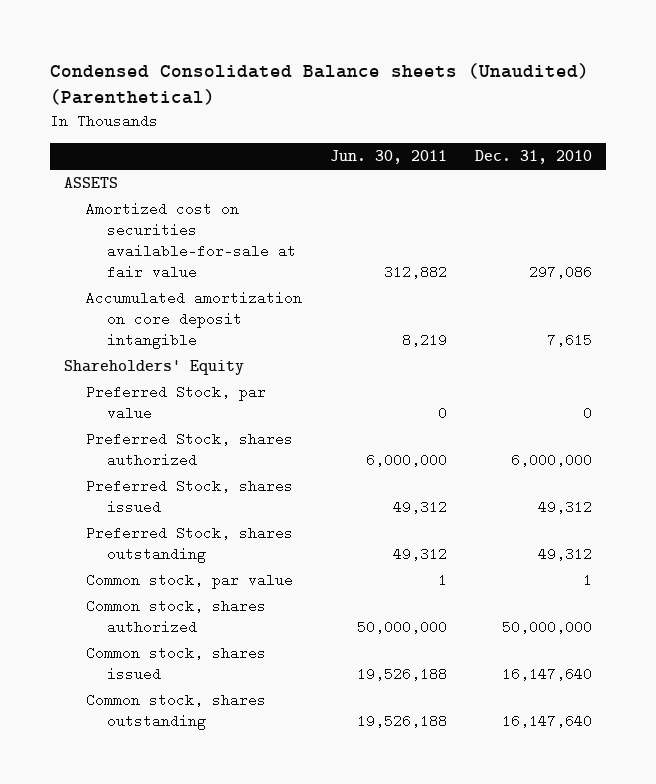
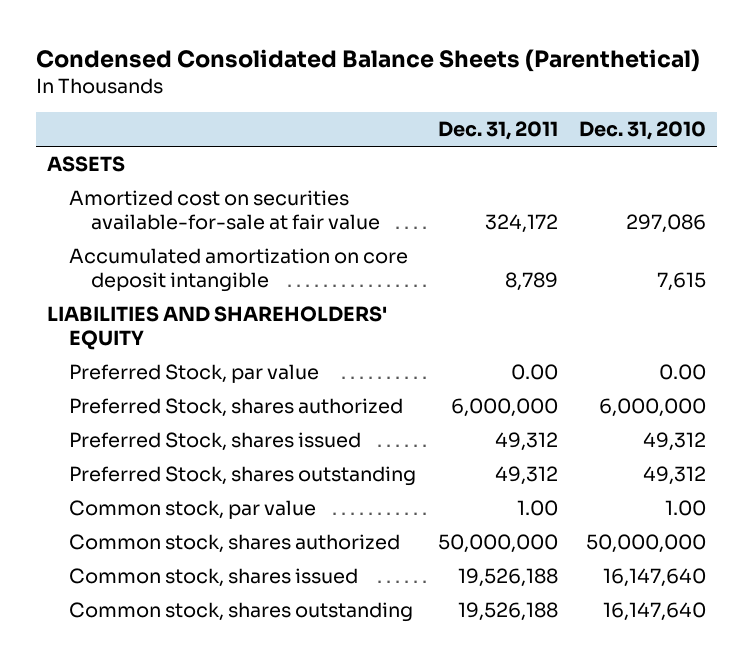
- Condensed Consolidated Balance sheets (Unaudited) (Parenthetical)
+ Condensed Consolidated Balance Sheets (Parenthetical)
- | Jun. 30, 2011 | Dec. 31, 2010
+ | Dec. 31, 2011 | Dec. 31, 2010
- Shareholders' Equity
- Preferred Stock, par value | 0 | 0
+ LIABILITIES AND SHAREHOLDERS' EQUITY
+ Preferred Stock, par value | 0.00 | 0.00
- Common stock, par value | 1 | 1
+ Common stock, par value | 1.00 | 1.00

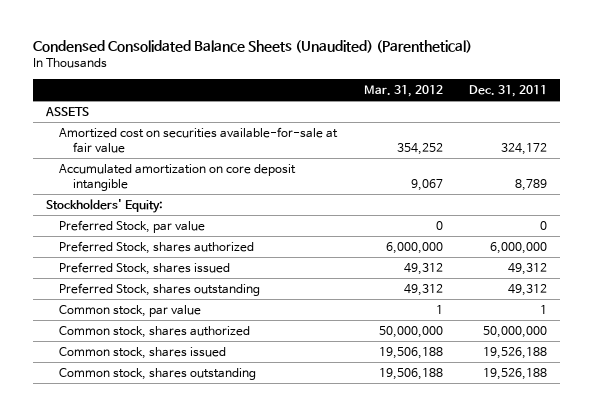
- Condensed Consolidated Balance Sheets (Parenthetical)
+ Condensed Consolidated Balance Sheets (Unaudited) (Parenthetical)
- | Dec. 31, 2011 | Dec. 31, 2010
+ | Mar. 31, 2012 | Dec. 31, 2011
- LIABILITIES AND SHAREHOLDERS' EQUITY
- Preferred Stock, par value | 0.00 | 0.00
+ Stockholders' Equity:
+ Preferred Stock, par value | 0 | 0
- Common stock, par value | 1.00 | 1.00
+ Common stock, par value | 1 | 1

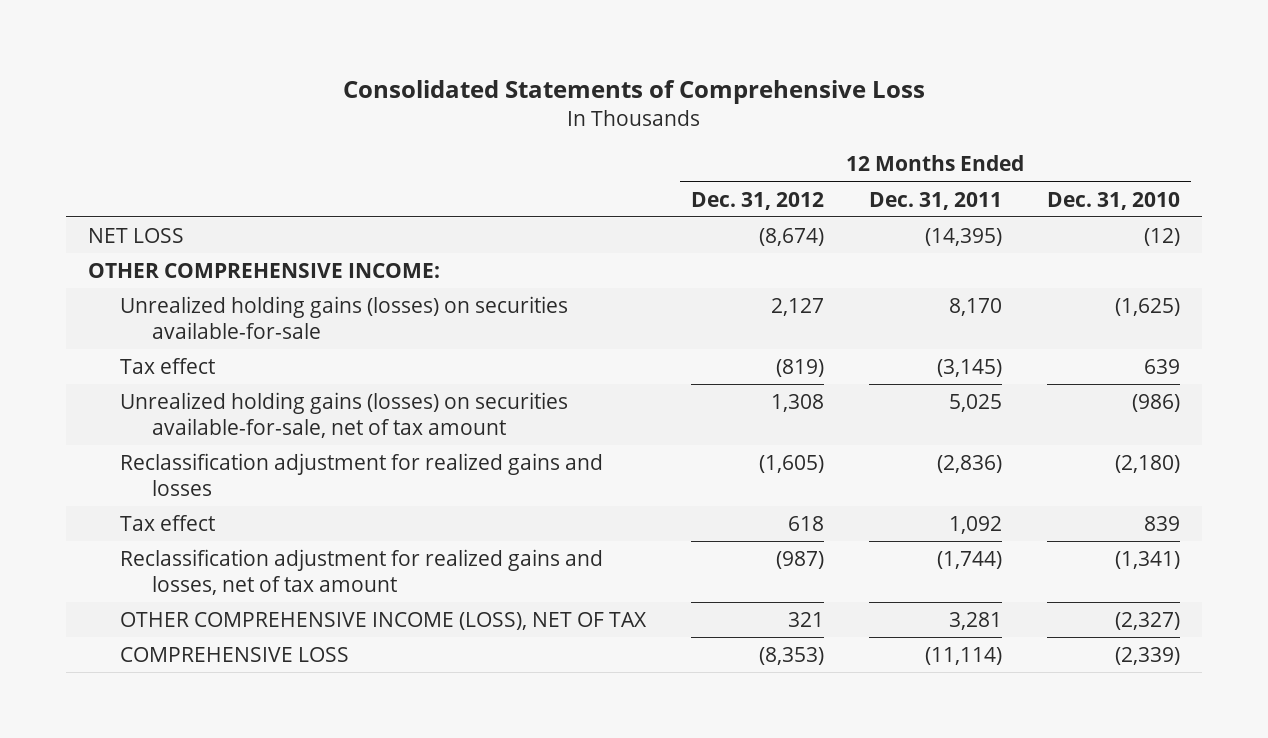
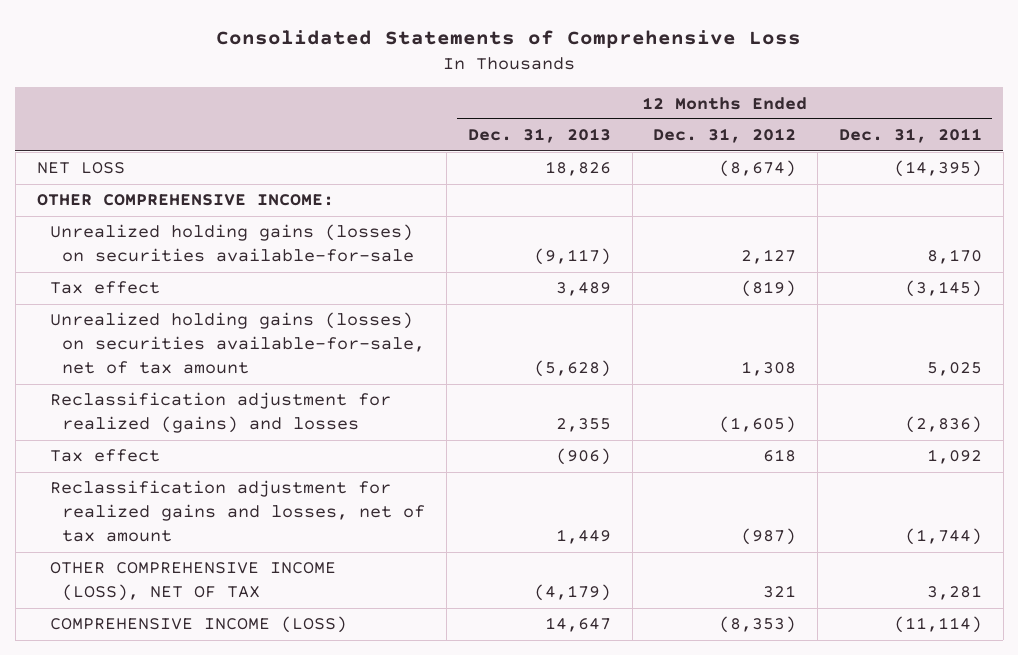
- | 12 Months Ended Dec. 31, 2012 | 12 Months Ended Dec. 31, 2011 | 12 Months Ended Dec. 31, 2010
+ | 12 Months Ended Dec. 31, 2013 | 12 Months Ended Dec. 31, 2012 | 12 Months Ended Dec. 31, 2011
- Reclassification adjustment for realized gains and losses | (1,605) | (2,836) | (2,180)
+ Reclassification adjustment for realized (gains) and losses | 2,355 | (1,605) | (2,836)
- COMPREHENSIVE LOSS | (8,353) | (11,114) | (2,339)
+ COMPREHENSIVE INCOME (LOSS) | 14,647 | (8,353) | (11,114)

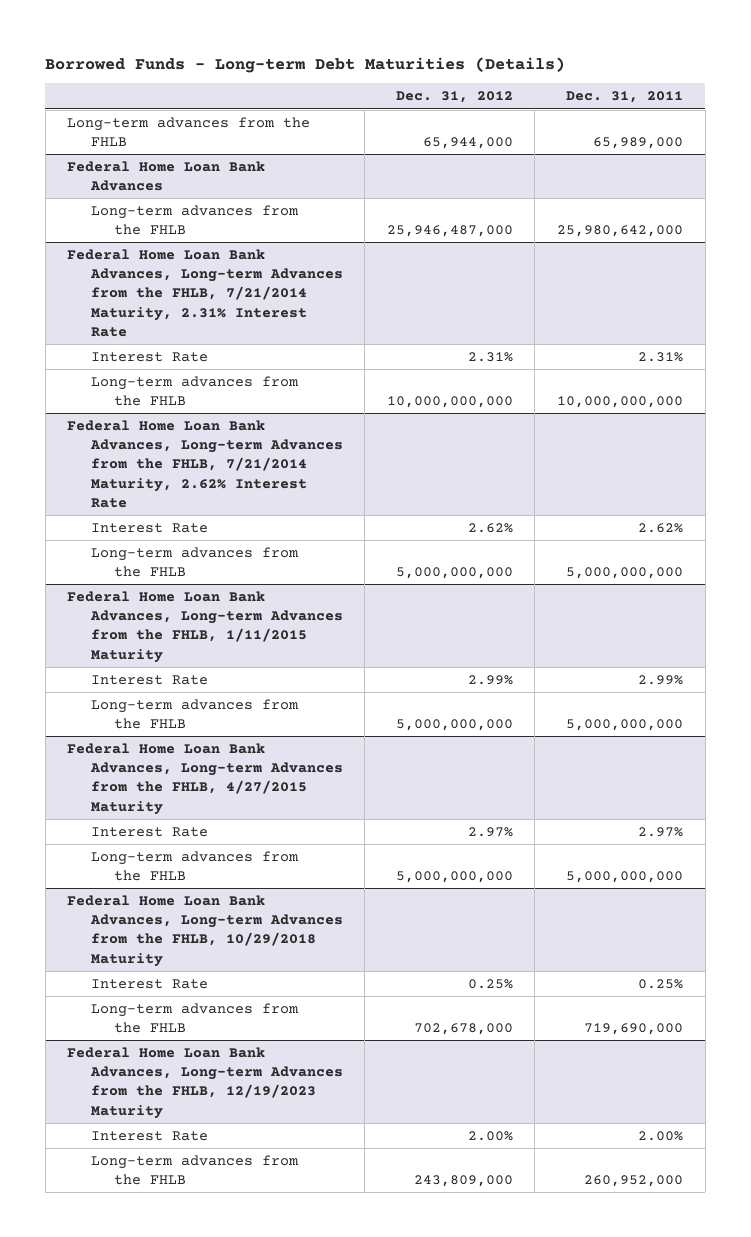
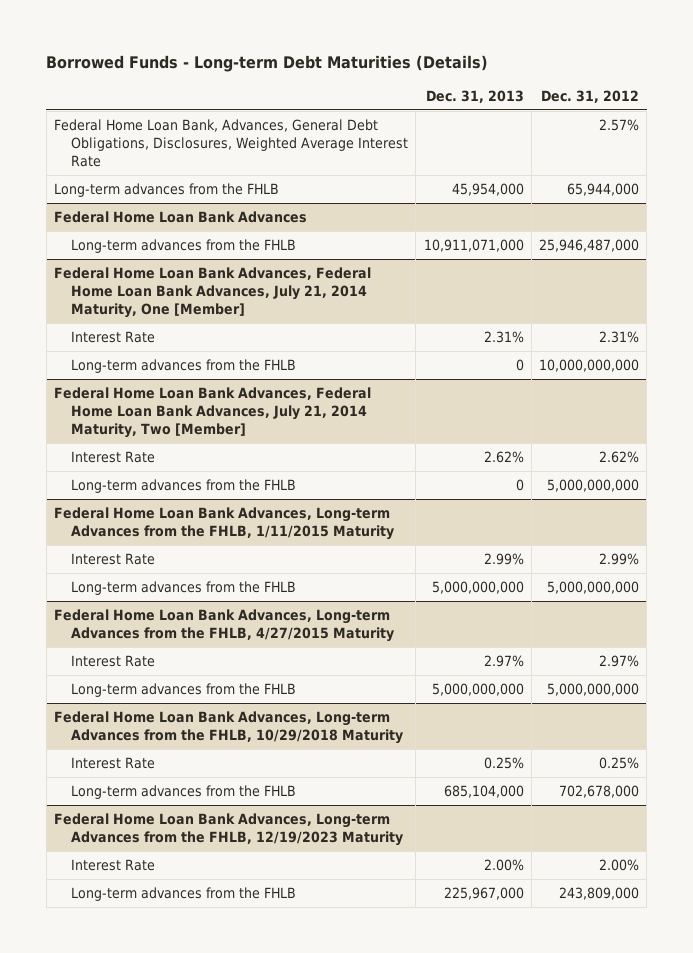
- | Dec. 31, 2012 | Dec. 31, 2011
+ | Dec. 31, 2013 | Dec. 31, 2012
+ Federal Home Loan Bank, Advances, General Debt Obligations, Disclosures, Weighted Average Interest Rate | | 2.57%
- Federal Home Loan Bank Advances, Long-term Advances from the FHLB, 7/21/2014 Maturity, 2.31% Interest Rate
+ Federal Home Loan Bank Advances, Federal Home Loan Bank Advances, July 21, 2014 Maturity, One [Member]
- Federal Home Loan Bank Advances, Long-term Advances from the FHLB, 7/21/2014 Maturity, 2.62% Interest Rate
+ Federal Home Loan Bank Advances, Federal Home Loan Bank Advances, July 21, 2014 Maturity, Two [Member]

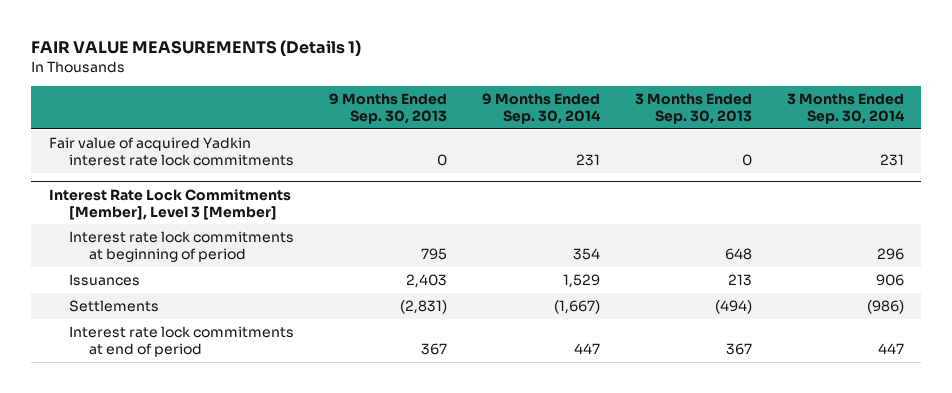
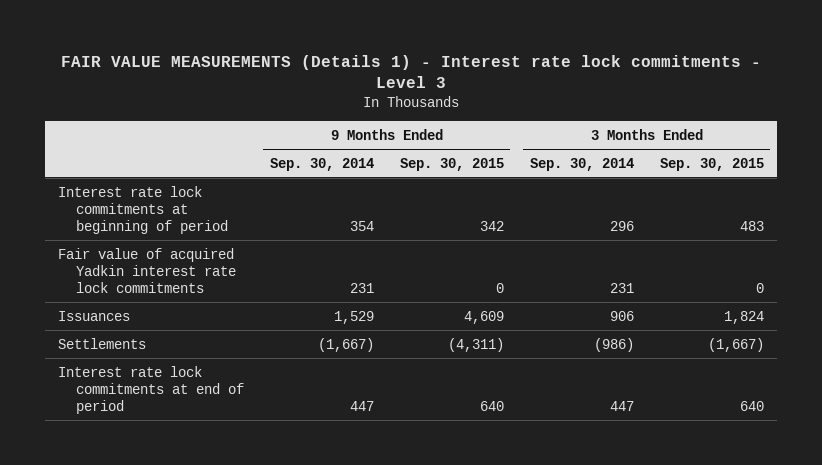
- FAIR VALUE MEASUREMENTS (Details 1)
+ FAIR VALUE MEASUREMENTS (Details 1) - Interest rate lock commitments - Level 3
- | 9 Months Ended Sep. 30, 2013 | 9 Months Ended Sep. 30, 2014 | 3 Months Ended Sep. 30, 2013 | 3 Months Ended Sep. 30, 2014
+ | 9 Months Ended Sep. 30, 2014 | 9 Months Ended Sep. 30, 2015 | 3 Months Ended Sep. 30, 2014 | 3 Months Ended Sep. 30, 2015
- Interest Rate Lock Commitments [Member], Level 3 [Member]
moved down: Fair value of acquired Yadkin interest rate lock commitments | 231 | 0 | 231 | 0

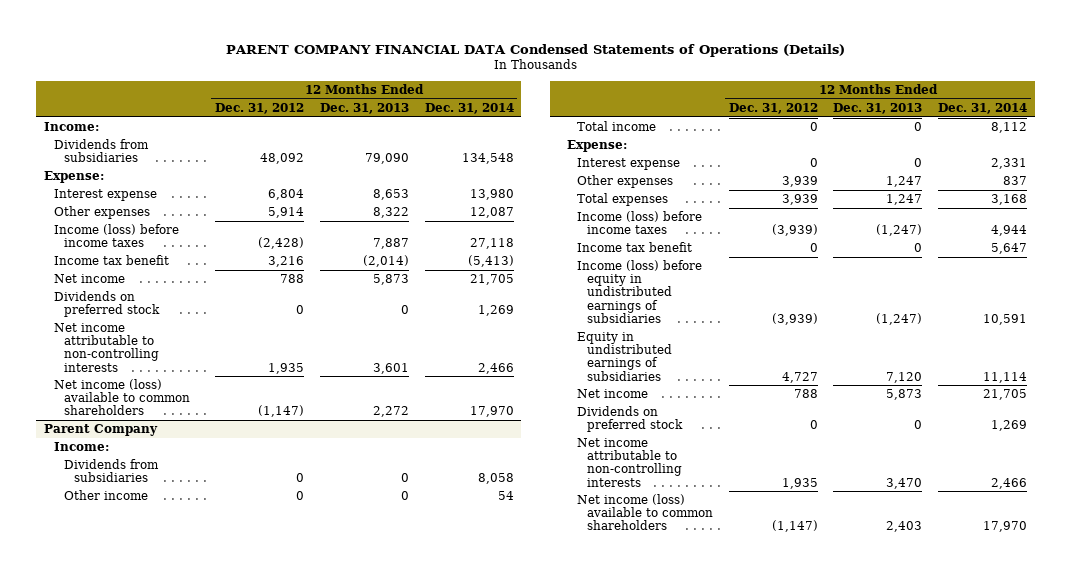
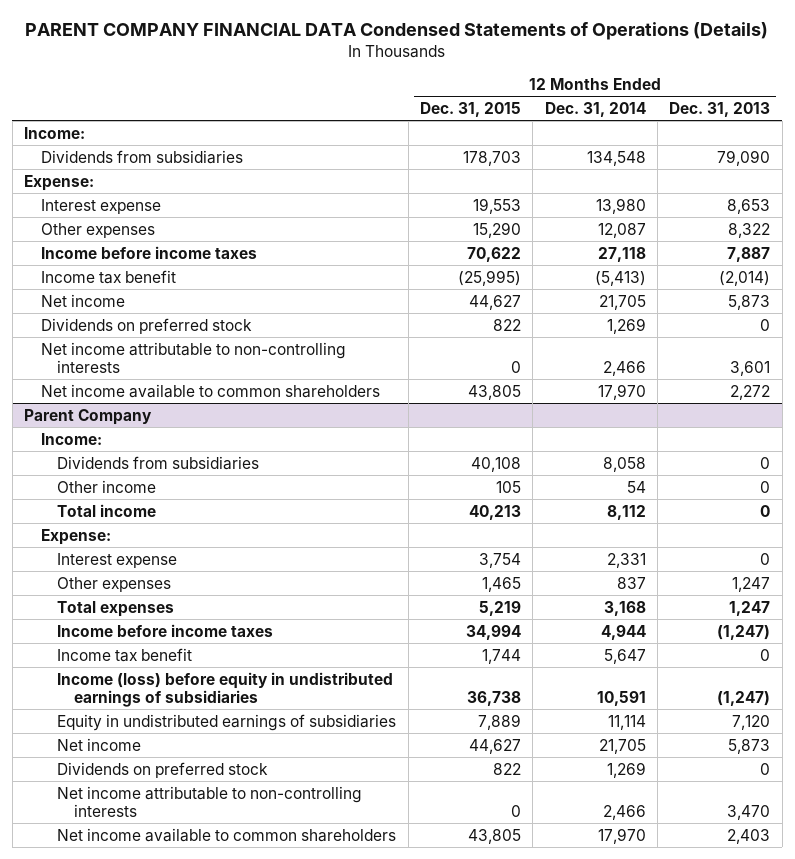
- | 12 Months Ended Dec. 31, 2012 | 12 Months Ended Dec. 31, 2013 | 12 Months Ended Dec. 31, 2014
+ | 12 Months Ended Dec. 31, 2015 | 12 Months Ended Dec. 31, 2014 | 12 Months Ended Dec. 31, 2013
- Income (loss) before income taxes | (2,428) | 7,887 | 27,118
+ Income before income taxes | 70,622 | 27,118 | 7,887
- Net income (loss) available to common shareholders | (1,147) | 2,272 | 17,970
+ Net income available to common shareholders | 43,805 | 17,970 | 2,272
@ Parent Company
- Income (loss) before income taxes | (3,939) | (1,247) | 4,944
+ Income before income taxes | 34,994 | 4,944 | (1,247)
- Net income (loss) available to common shareholders | (1,147) | 2,403 | 17,970
+ Net income available to common shareholders | 43,805 | 17,970 | 2,403

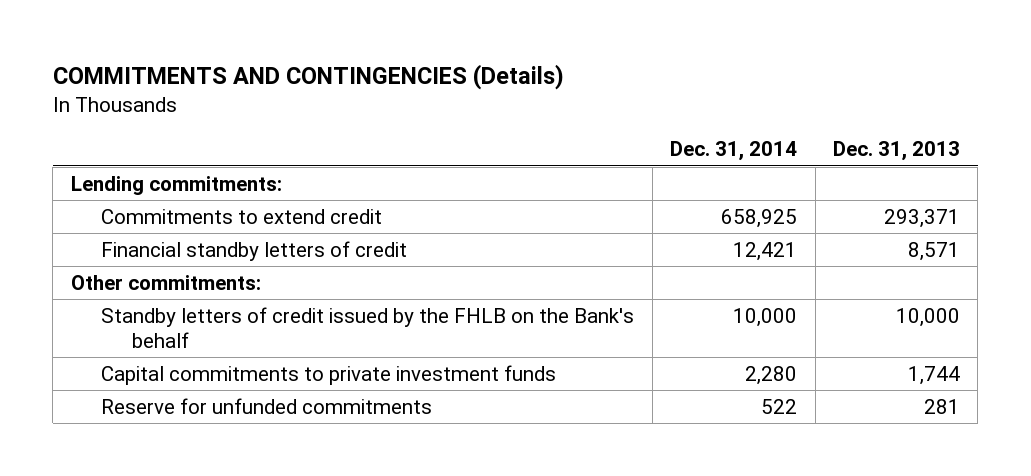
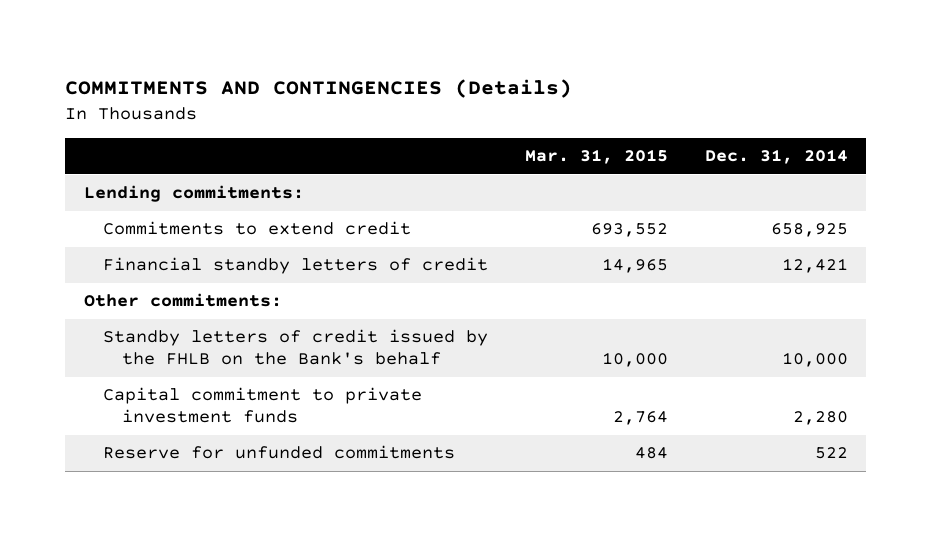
- | Dec. 31, 2014 | Dec. 31, 2013
+ | Mar. 31, 2015 | Dec. 31, 2014
- Capital commitments to private investment funds | 2,280 | 1,744
+ Capital commitment to private investment funds | 2,764 | 2,280

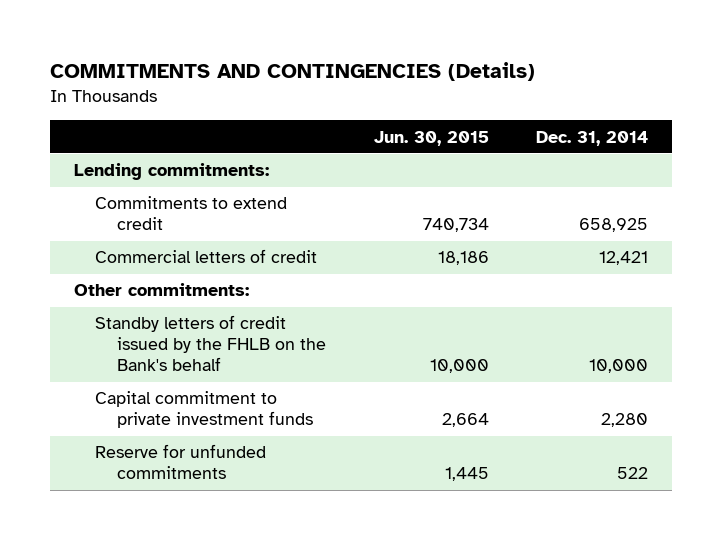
- | Mar. 31, 2015 | Dec. 31, 2014
+ | Jun. 30, 2015 | Dec. 31, 2014
- Financial standby letters of credit | 14,965 | 12,421
+ Commercial letters of credit | 18,186 | 12,421

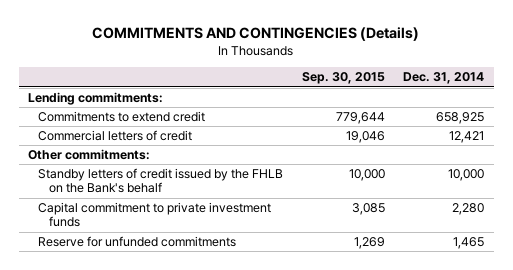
- | Jun. 30, 2015 | Dec. 31, 2014
+ | Sep. 30, 2015 | Dec. 31, 2014
- Reserve for unfunded commitments | 1,445 | 522
+ Reserve for unfunded commitments | 1,269 | 1,465

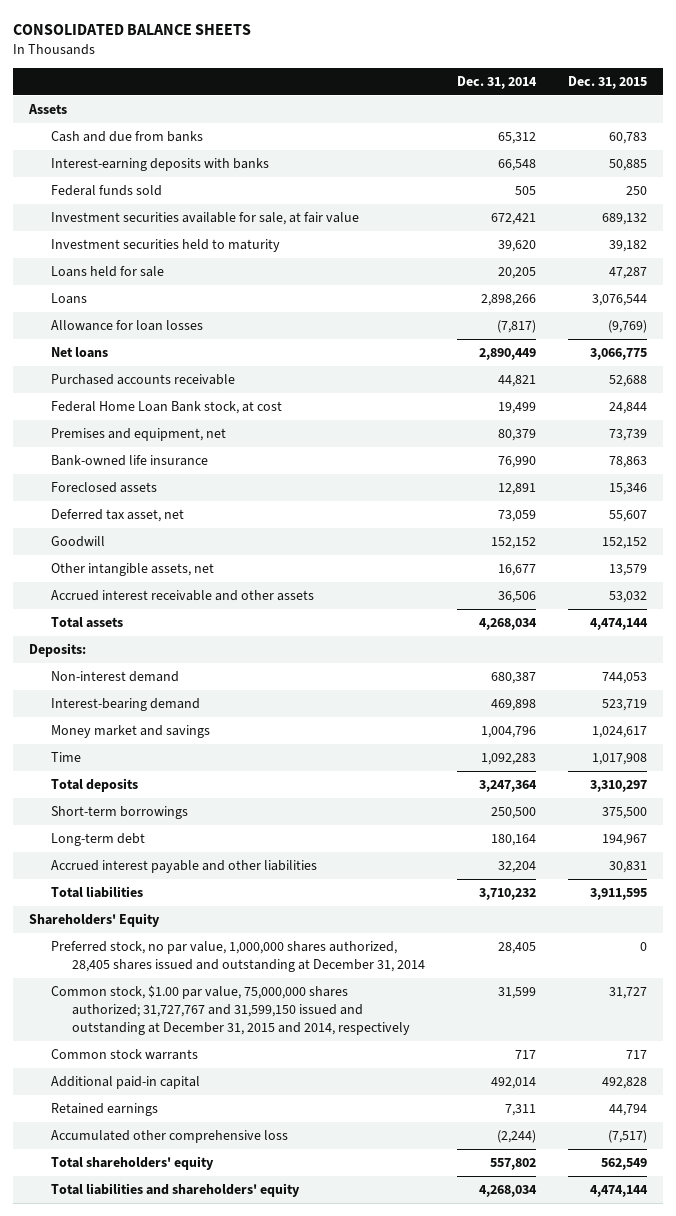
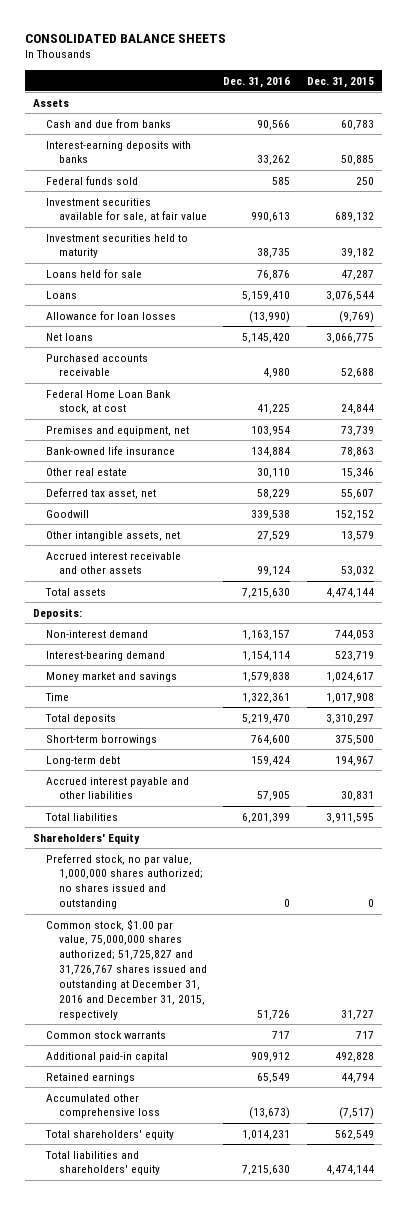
- | Dec. 31, 2014 | Dec. 31, 2015
+ | Dec. 31, 2016 | Dec. 31, 2015
- Foreclosed assets | 12,891 | 15,346
+ Other real estate | 30,110 | 15,346
- Preferred stock, no par value, 1,000,000 shares authorized, 28,405 shares issued and outstanding at December 31, 2014 | 28,405 | 0
- Common stock, $1.00 par value, 75,000,000 shares authorized; 31,727,767 and 31,599,150 issued and outstanding at December 31, 2015 and 2014, respectively | 31,599 | 31,727
+ Preferred stock, no par value, 1,000,000 shares authorized; no shares issued and outstanding | 0 | 0
+ Common stock, $1.00 par value, 75,000,000 shares authorized; 51,725,827 and 31,726,767 shares issued and outstanding at December 31, 2016 and December 31, 2015, respectively | 51,726 | 31,727

